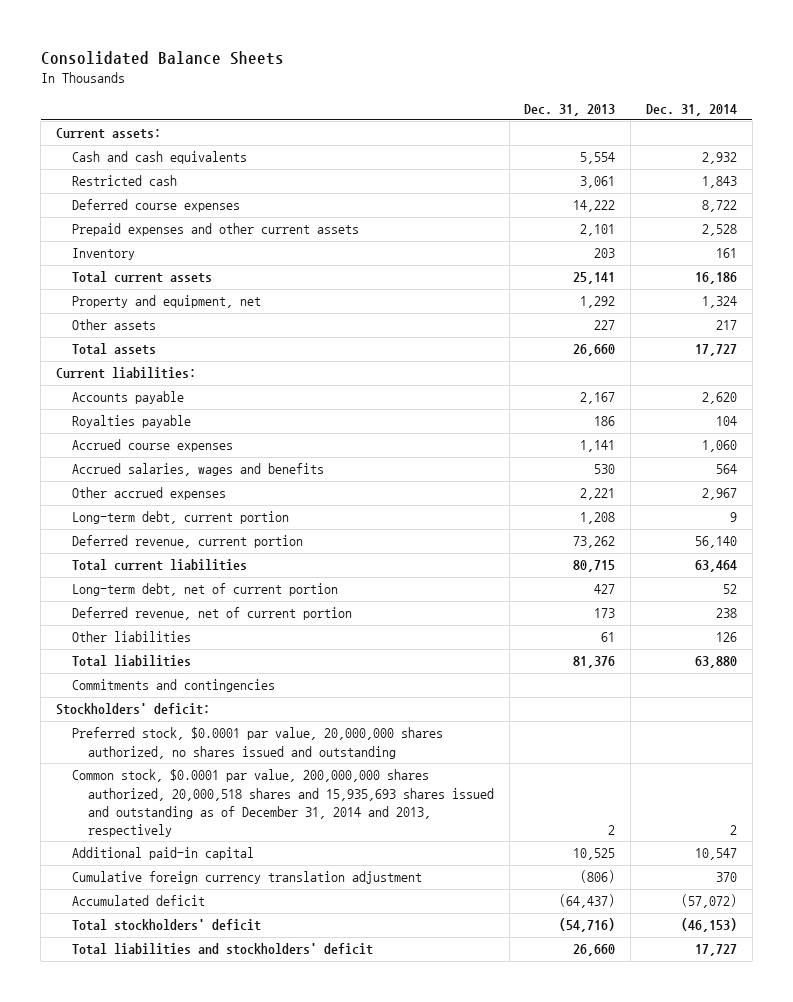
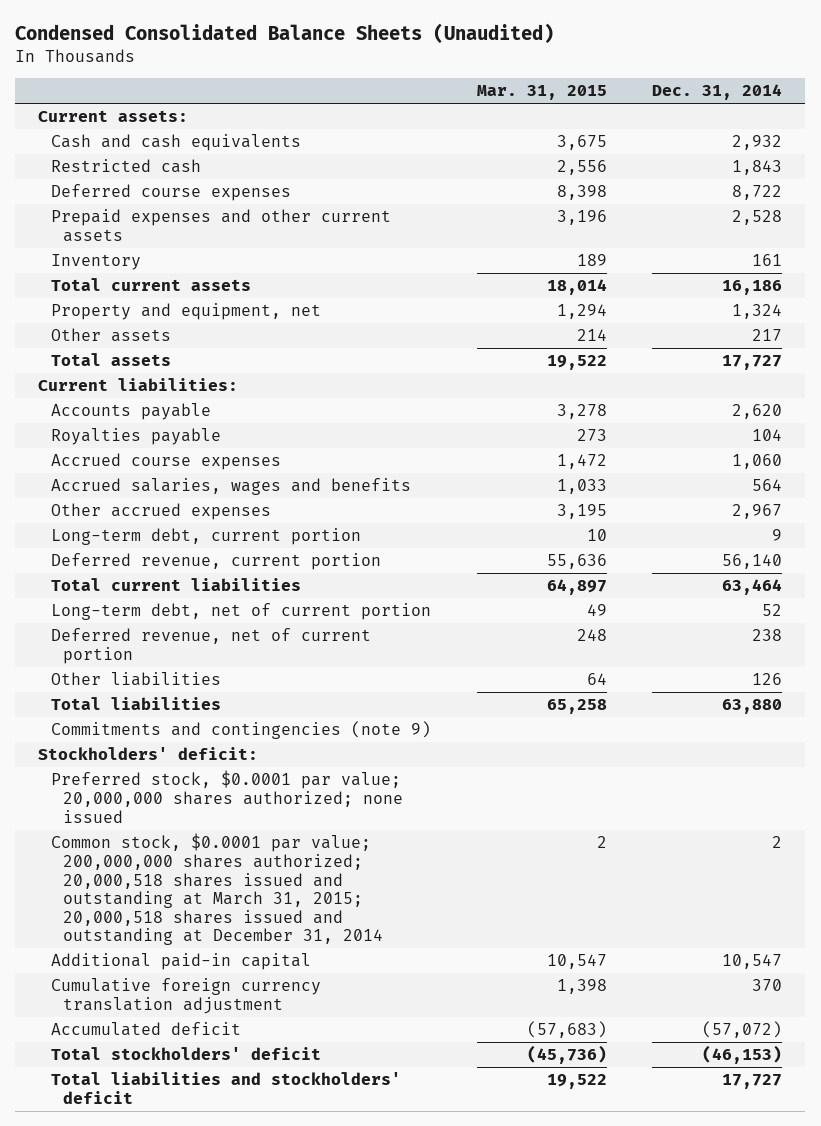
- Consolidated Balance Sheets
+ Condensed Consolidated Balance Sheets (Unaudited)
- | Dec. 31, 2013 | Dec. 31, 2014
+ | Mar. 31, 2015 | Dec. 31, 2014
- Commitments and contingencies
+ Commitments and contingencies (note 9)
- Preferred stock, $0.0001 par value, 20,000,000 shares authorized, no shares issued and outstanding
- Common stock, $0.0001 par value, 200,000,000 shares authorized, 20,000,518 shares and 15,935,693 shares issued and outstanding as of December 31, 2014 and 2013, respectively | 2 | 2
+ Preferred stock, $0.0001 par value; 20,000,000 shares authorized; none issued
+ Common stock, $0.0001 par value; 200,000,000 shares authorized; 20,000,518 shares issued and outstanding at March 31, 2015; 20,000,518 shares issued and outstanding at December 31, 2014 | 2 | 2

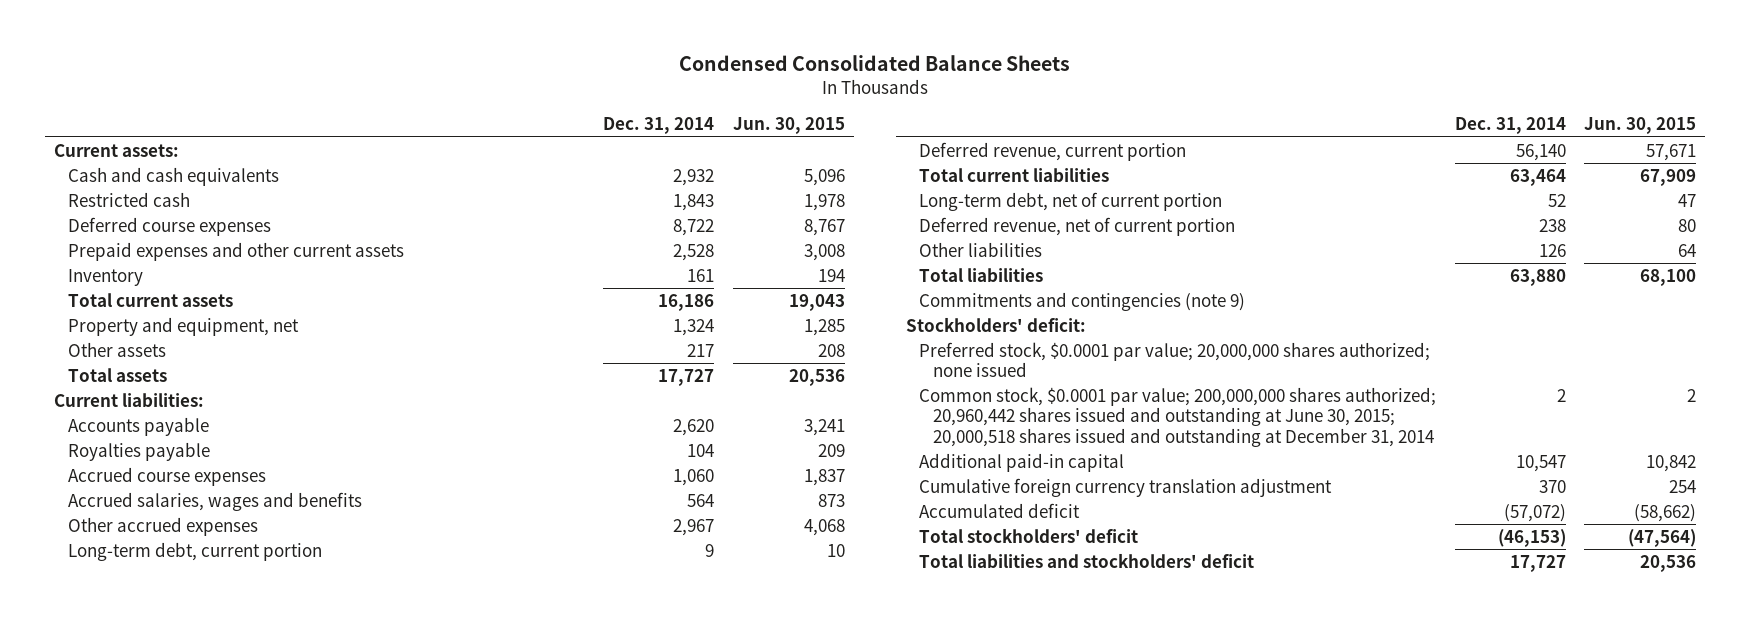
- Condensed Consolidated Balance Sheets (Unaudited)
+ Condensed Consolidated Balance Sheets
- | Mar. 31, 2015 | Dec. 31, 2014
+ | Dec. 31, 2014 | Jun. 30, 2015
- Common stock, $0.0001 par value; 200,000,000 shares authorized; 20,000,518 shares issued and outstanding at March 31, 2015; 20,000,518 shares issued and outstanding at December 31, 2014 | 2 | 2
+ Common stock, $0.0001 par value; 200,000,000 shares authorized; 20,960,442 shares issued and outstanding at June 30, 2015; 20,000,518 shares issued and outstanding at December 31, 2014 | 2 | 2

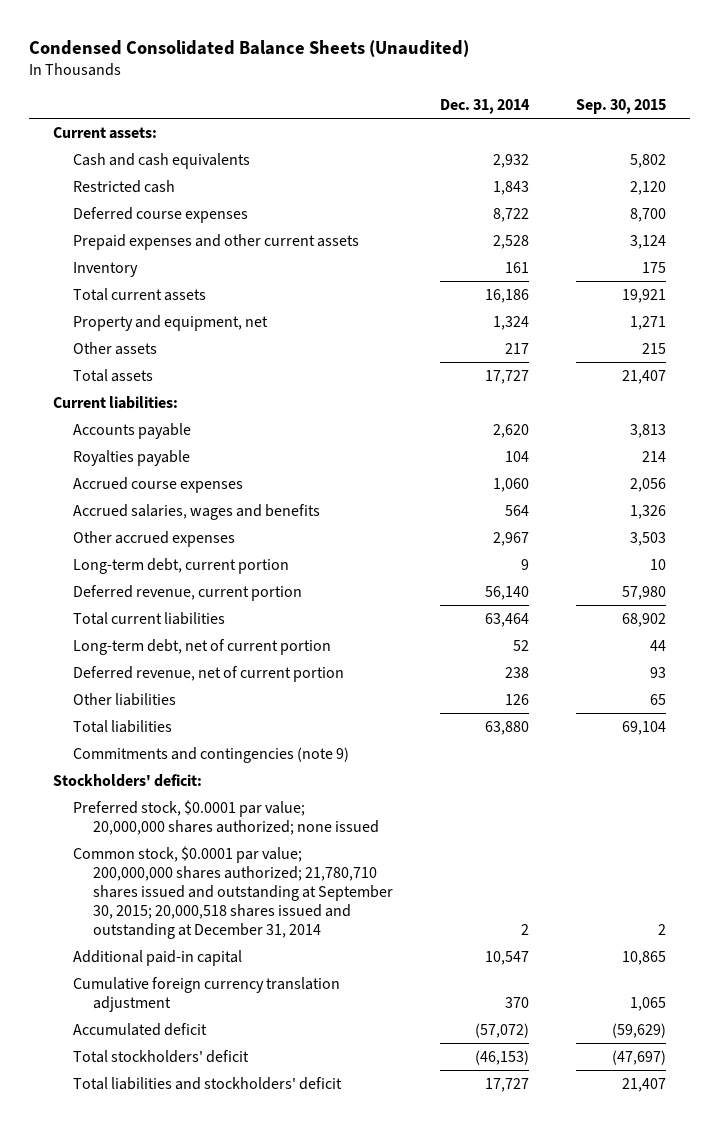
- Condensed Consolidated Balance Sheets
+ Condensed Consolidated Balance Sheets (Unaudited)
- | Dec. 31, 2014 | Jun. 30, 2015
+ | Dec. 31, 2014 | Sep. 30, 2015
- Common stock, $0.0001 par value; 200,000,000 shares authorized; 20,960,442 shares issued and outstanding at June 30, 2015; 20,000,518 shares issued and outstanding at December 31, 2014 | 2 | 2
+ Common stock, $0.0001 par value; 200,000,000 shares authorized; 21,780,710 shares issued and outstanding at September 30, 2015; 20,000,518 shares issued and outstanding at December 31, 2014 | 2 | 2

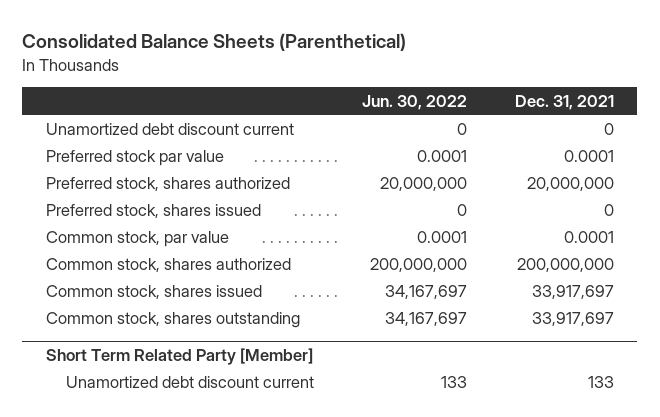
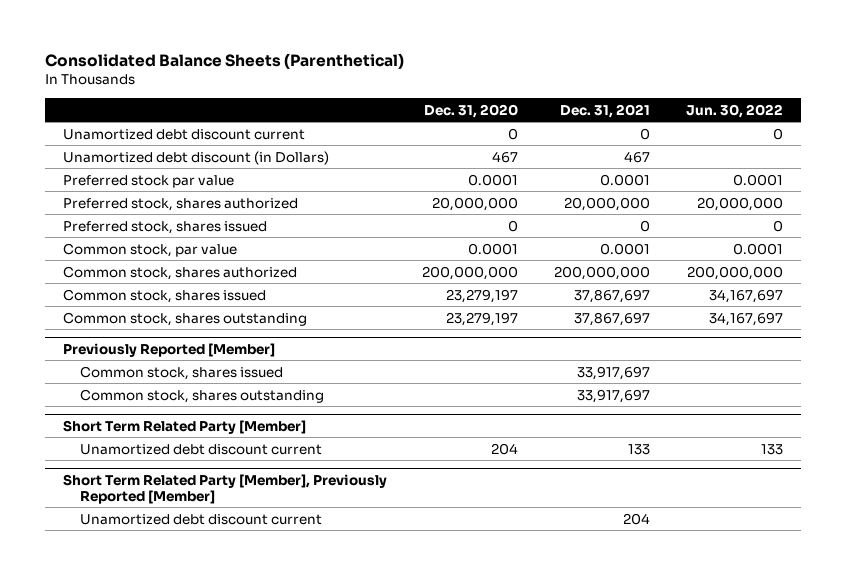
- | Jun. 30, 2022 | Dec. 31, 2021
+ | Dec. 31, 2020 | Dec. 31, 2021 | Jun. 30, 2022
+ Unamortized debt discount (in Dollars) | 467 | 467 |
- Common stock, shares issued | 34,167,697 | 33,917,697
- Common stock, shares outstanding | 34,167,697 | 33,917,697
+ Common stock, shares issued | 23,279,197 | 37,867,697 | 34,167,697
+ Common stock, shares outstanding | 23,279,197 | 37,867,697 | 34,167,697
+ Previously Reported [Member]
+ Common stock, shares issued | | 33,917,697 |
+ Common stock, shares outstanding | | 33,917,697 |
+ Short Term Related Party [Member], Previously Reported [Member]
+ Unamortized debt discount current | | 204 |

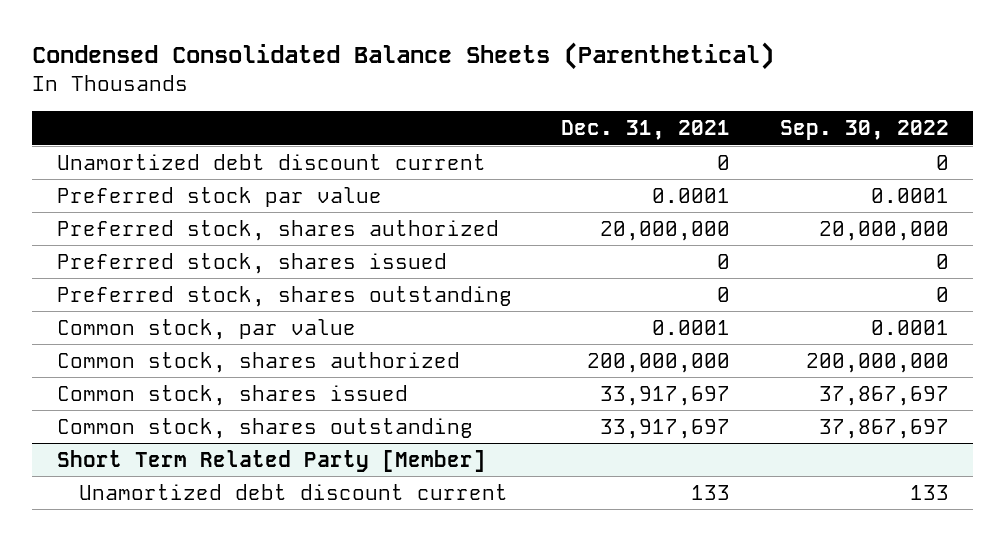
- Consolidated Balance Sheets (Parenthetical)
+ Condensed Consolidated Balance Sheets (Parenthetical)
- | Dec. 31, 2020 | Dec. 31, 2021 | Jun. 30, 2022
+ | Dec. 31, 2021 | Sep. 30, 2022
- Unamortized debt discount (in Dollars) | 467 | 467 |
+ Preferred stock, shares outstanding | 0 | 0
- Common stock, shares issued | 23,279,197 | 37,867,697 | 34,167,697
- Common stock, shares outstanding | 23,279,197 | 37,867,697 | 34,167,697
- Previously Reported [Member]
- Short Term Related Party [Member], Previously Reported [Member]
- Unamortized debt discount current | | 204 |

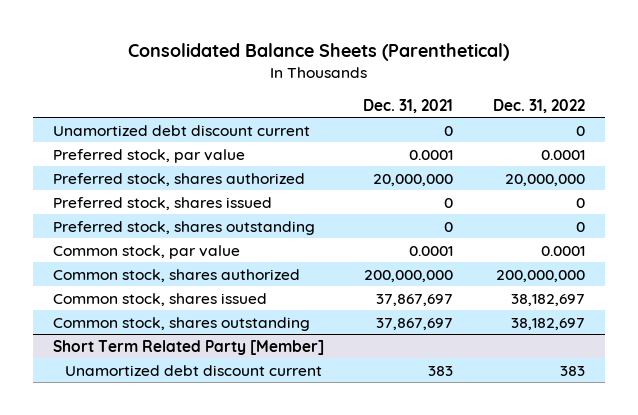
- Condensed Consolidated Balance Sheets (Parenthetical)
+ Consolidated Balance Sheets (Parenthetical)
- | Dec. 31, 2021 | Sep. 30, 2022
+ | Dec. 31, 2021 | Dec. 31, 2022
- Preferred stock par value | 0.0001 | 0.0001
+ Preferred stock, par value | 0.0001 | 0.0001
- Common stock, shares issued | 33,917,697 | 37,867,697
- Common stock, shares outstanding | 33,917,697 | 37,867,697
+ Common stock, shares issued | 37,867,697 | 38,182,697
+ Common stock, shares outstanding | 37,867,697 | 38,182,697
@ Short Term Related Party [Member]
- Unamortized debt discount current | 133 | 133
+ Unamortized debt discount current | 383 | 383

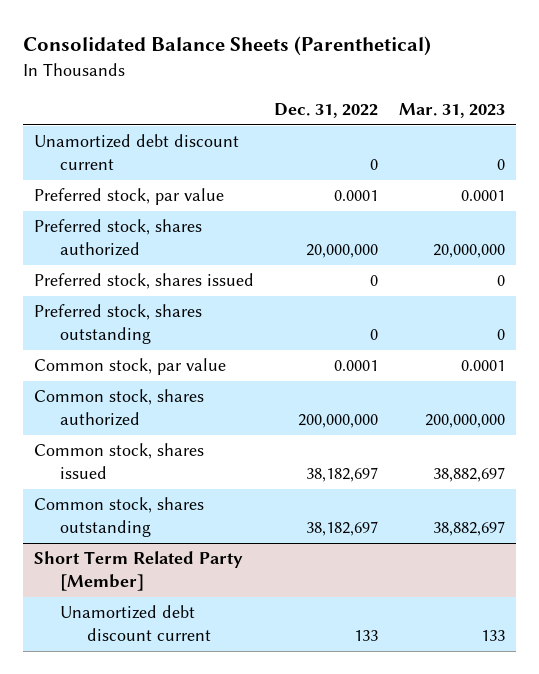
- | Dec. 31, 2021 | Dec. 31, 2022
+ | Dec. 31, 2022 | Mar. 31, 2023
@ Short Term Related Party [Member]
- Unamortized debt discount current | 383 | 383
+ Unamortized debt discount current | 133 | 133

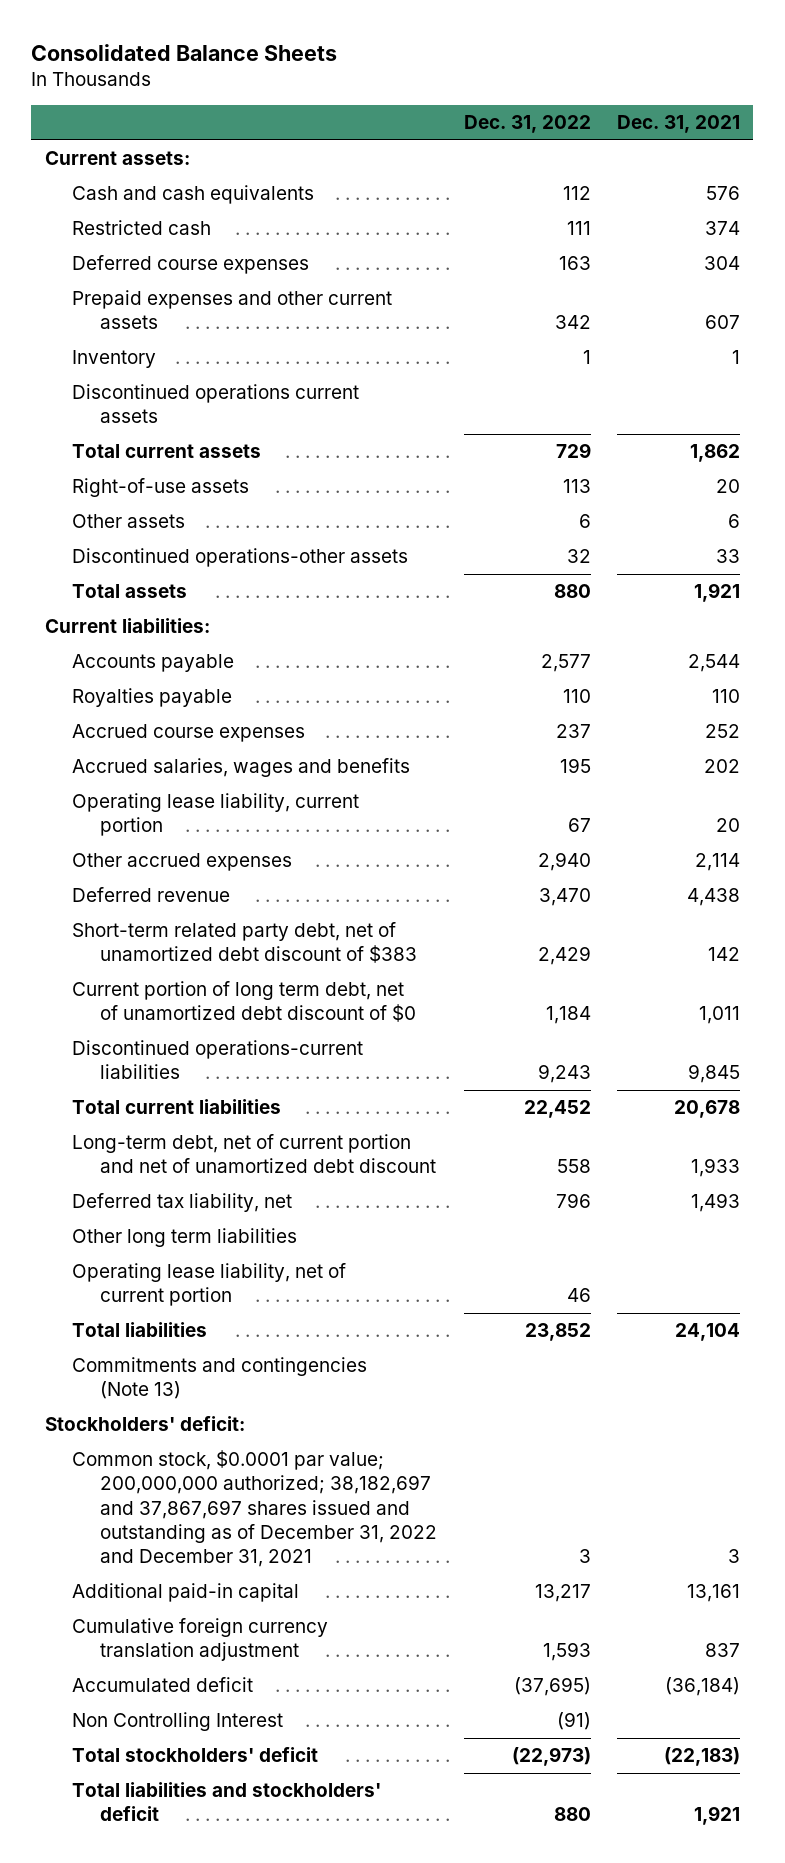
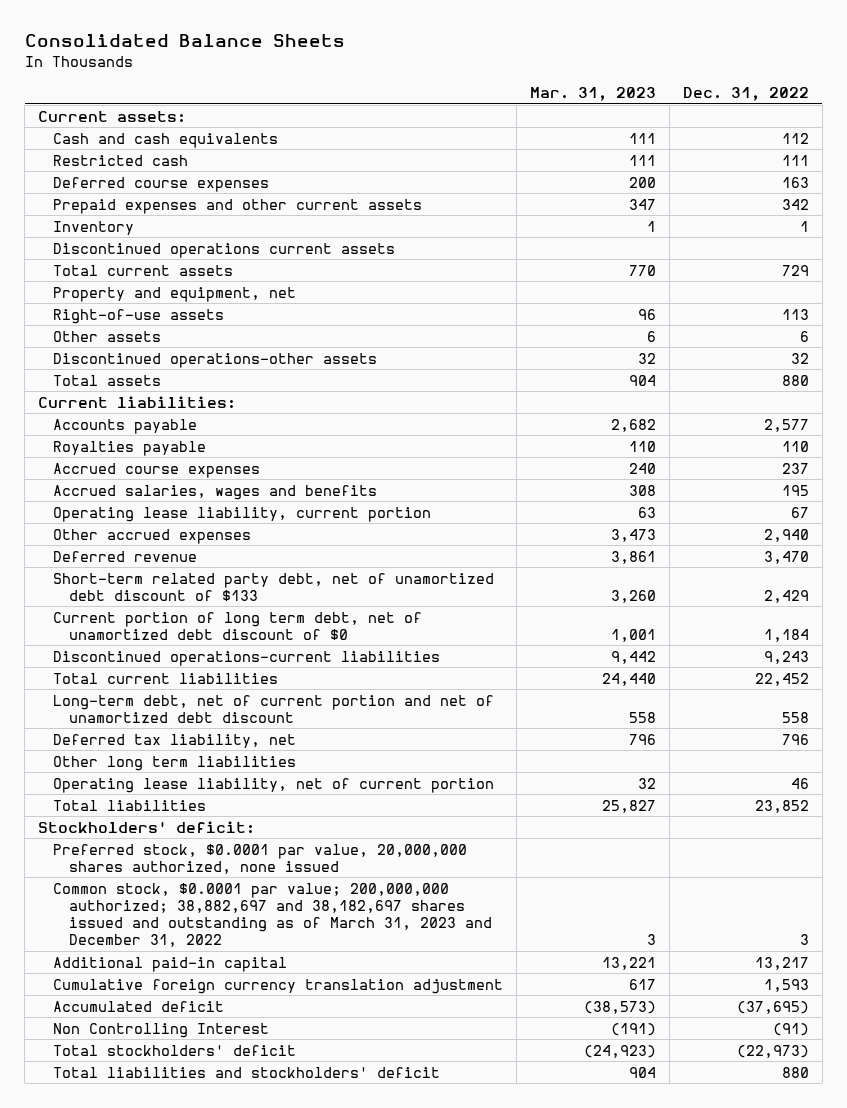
- | Dec. 31, 2022 | Dec. 31, 2021
+ | Mar. 31, 2023 | Dec. 31, 2022
+ Property and equipment, net
- Short-term related party debt, net of unamortized debt discount of $383 | 2,429 | 142
+ Short-term related party debt, net of unamortized debt discount of $133 | 3,260 | 2,429
- Commitments and contingencies (Note 13)
- Common stock, $0.0001 par value; 200,000,000 authorized; 38,182,697 and 37,867,697 shares issued and outstanding as of December 31, 2022 and December 31, 2021 | 3 | 3
+ Preferred stock, $0.0001 par value, 20,000,000 shares authorized, none issued
+ Common stock, $0.0001 par value; 200,000,000 authorized; 38,882,697 and 38,182,697 shares issued and outstanding as of March 31, 2023 and December 31, 2022 | 3 | 3

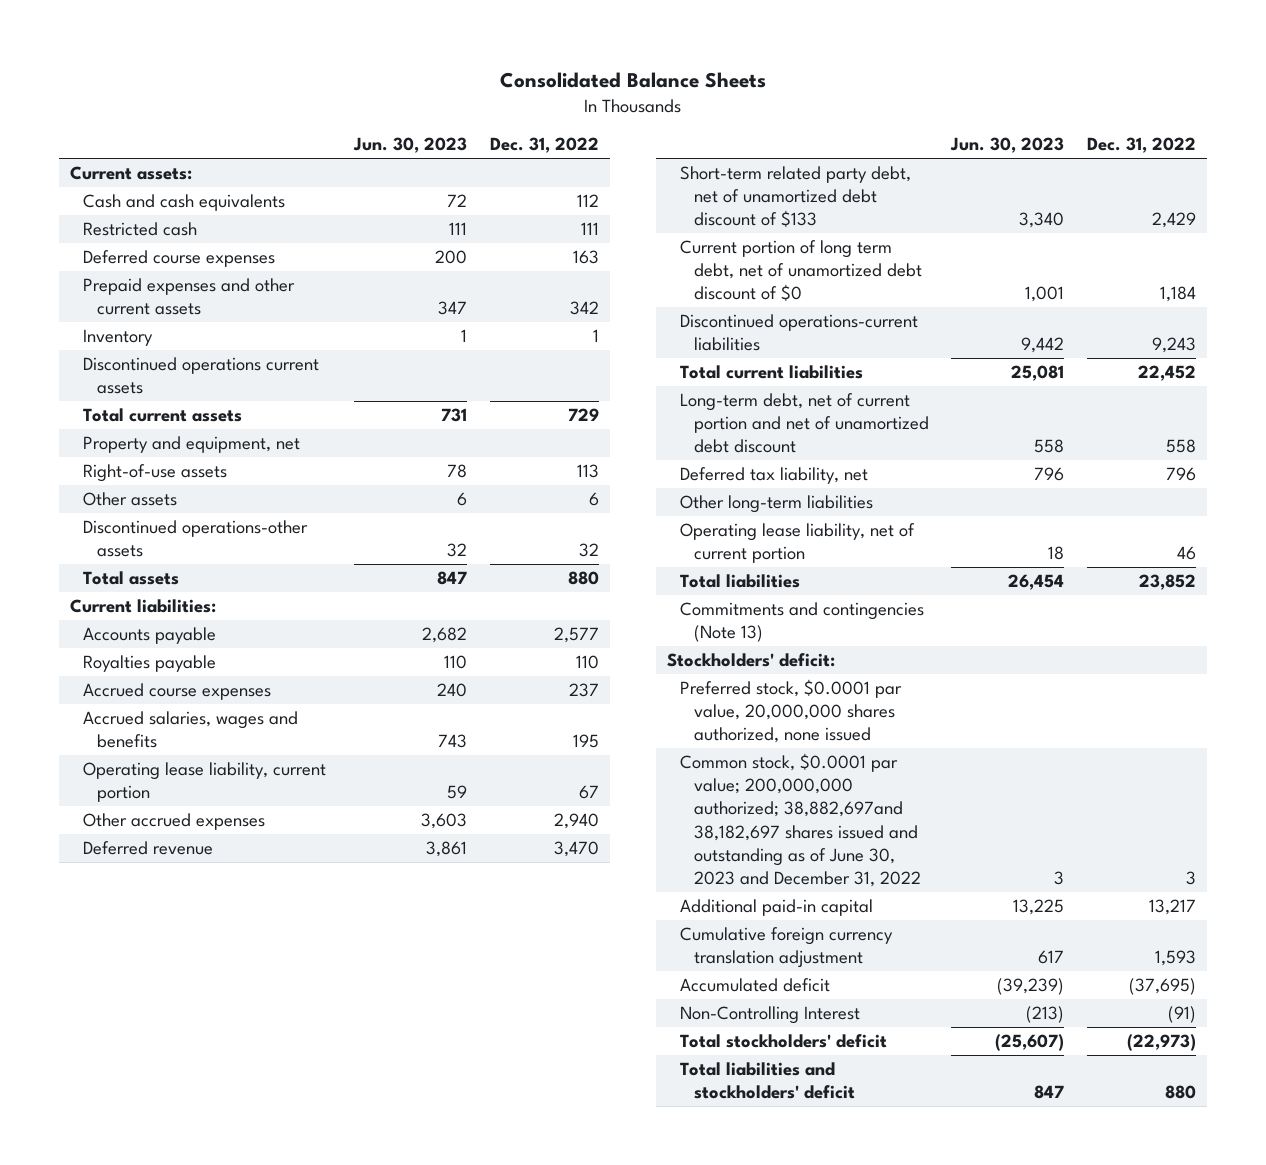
- | Mar. 31, 2023 | Dec. 31, 2022
+ | Jun. 30, 2023 | Dec. 31, 2022
- Other long term liabilities
+ Other long-term liabilities
+ Commitments and contingencies (Note 13)
- Common stock, $0.0001 par value; 200,000,000 authorized; 38,882,697 and 38,182,697 shares issued and outstanding as of March 31, 2023 and December 31, 2022 | 3 | 3
+ Common stock, $0.0001 par value; 200,000,000 authorized; 38,882,697and 38,182,697 shares issued and outstanding as of June 30, 2023 and December 31, 2022 | 3 | 3
- Non Controlling Interest | (191) | (91)
+ Non-Controlling Interest | (213) | (91)

